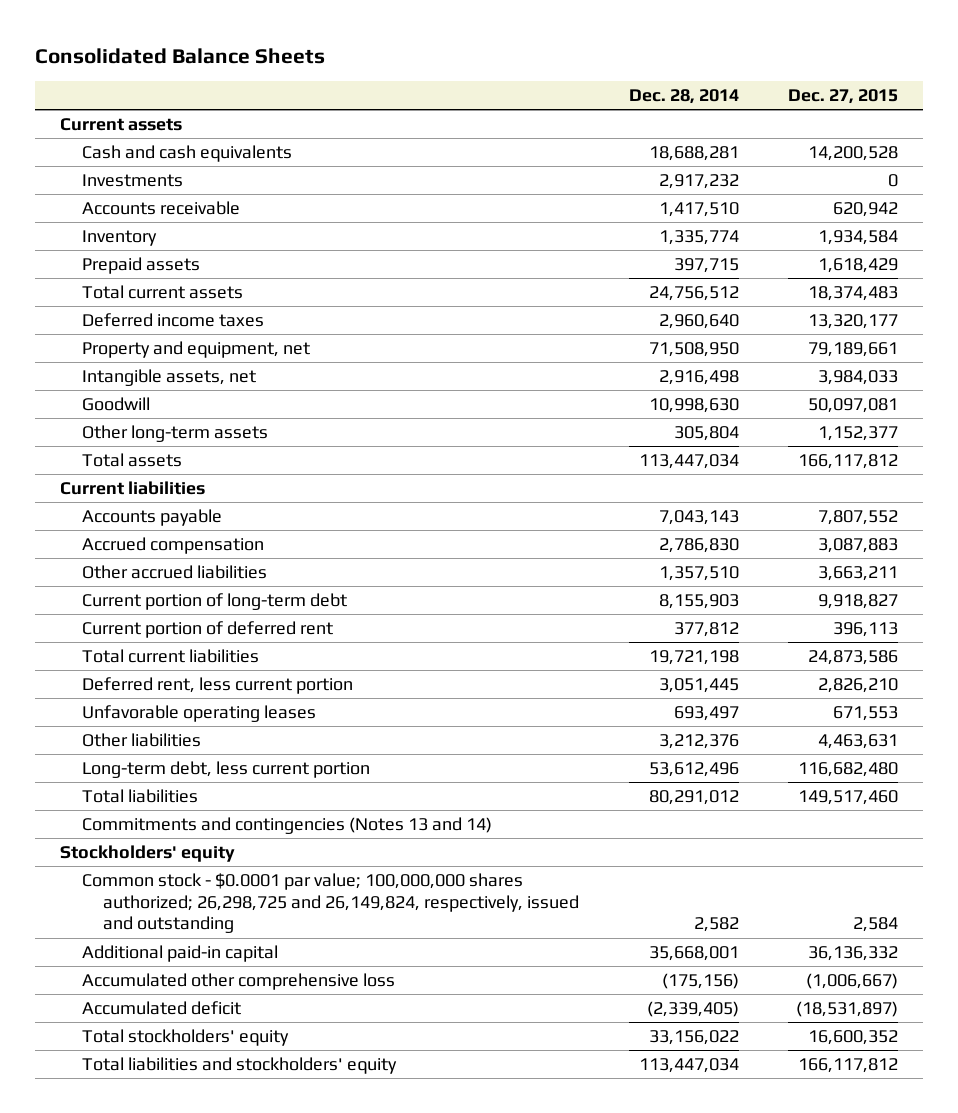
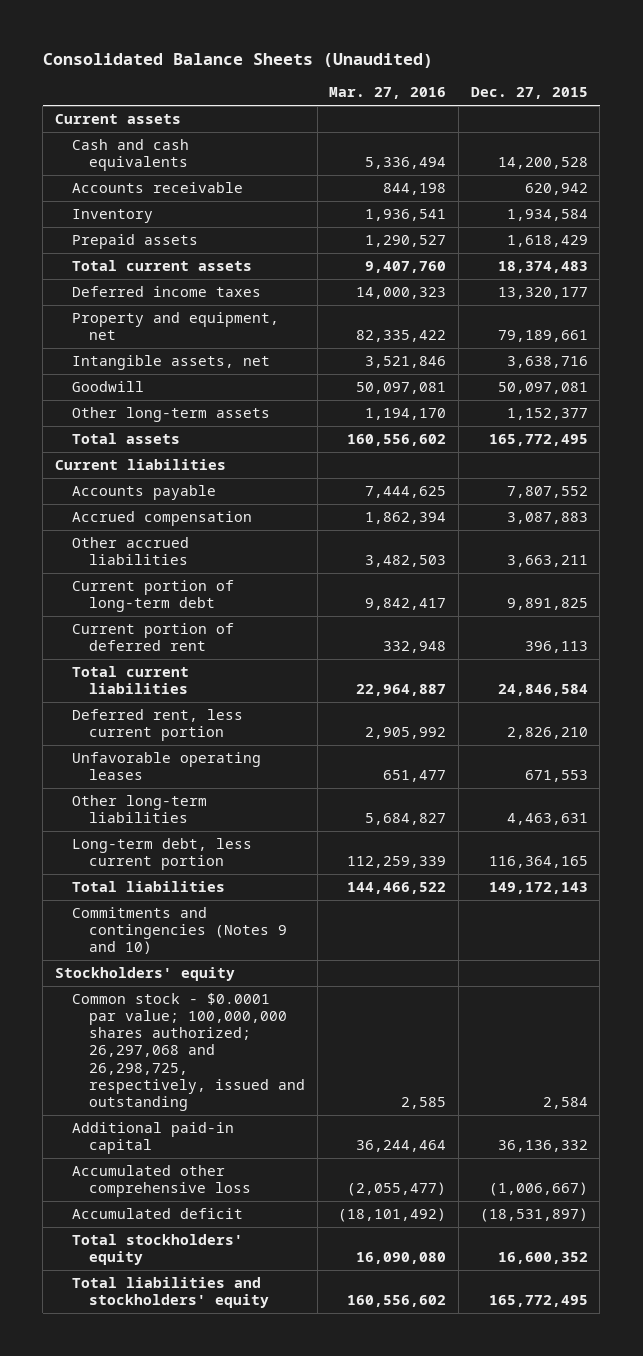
- Consolidated Balance Sheets
+ Consolidated Balance Sheets (Unaudited)
- | Dec. 28, 2014 | Dec. 27, 2015
+ | Mar. 27, 2016 | Dec. 27, 2015
- Investments | 2,917,232 | 0
- Intangible assets, net | 2,916,498 | 3,984,033
+ Intangible assets, net | 3,521,846 | 3,638,716
- Total assets | 113,447,034 | 166,117,812
+ Total assets | 160,556,602 | 165,772,495
- Current portion of long-term debt | 8,155,903 | 9,918,827
+ Current portion of long-term debt | 9,842,417 | 9,891,825
- Total current liabilities | 19,721,198 | 24,873,586
+ Total current liabilities | 22,964,887 | 24,846,584
- Other liabilities | 3,212,376 | 4,463,631
- Long-term debt, less current portion | 53,612,496 | 116,682,480
- Total liabilities | 80,291,012 | 149,517,460
- Commitments and contingencies (Notes 13 and 14)
+ Other long-term liabilities | 5,684,827 | 4,463,631
+ Long-term debt, less current portion | 112,259,339 | 116,364,165
+ Total liabilities | 144,466,522 | 149,172,143
+ Commitments and contingencies (Notes 9 and 10)
- Common stock - $0.0001 par value; 100,000,000 shares authorized; 26,298,725 and 26,149,824, respectively, issued and outstanding | 2,582 | 2,584
+ Common stock - $0.0001 par value; 100,000,000 shares authorized; 26,297,068 and 26,298,725, respectively, issued and outstanding | 2,585 | 2,584
- Total liabilities and stockholders' equity | 113,447,034 | 166,117,812
+ Total liabilities and stockholders' equity | 160,556,602 | 165,772,495

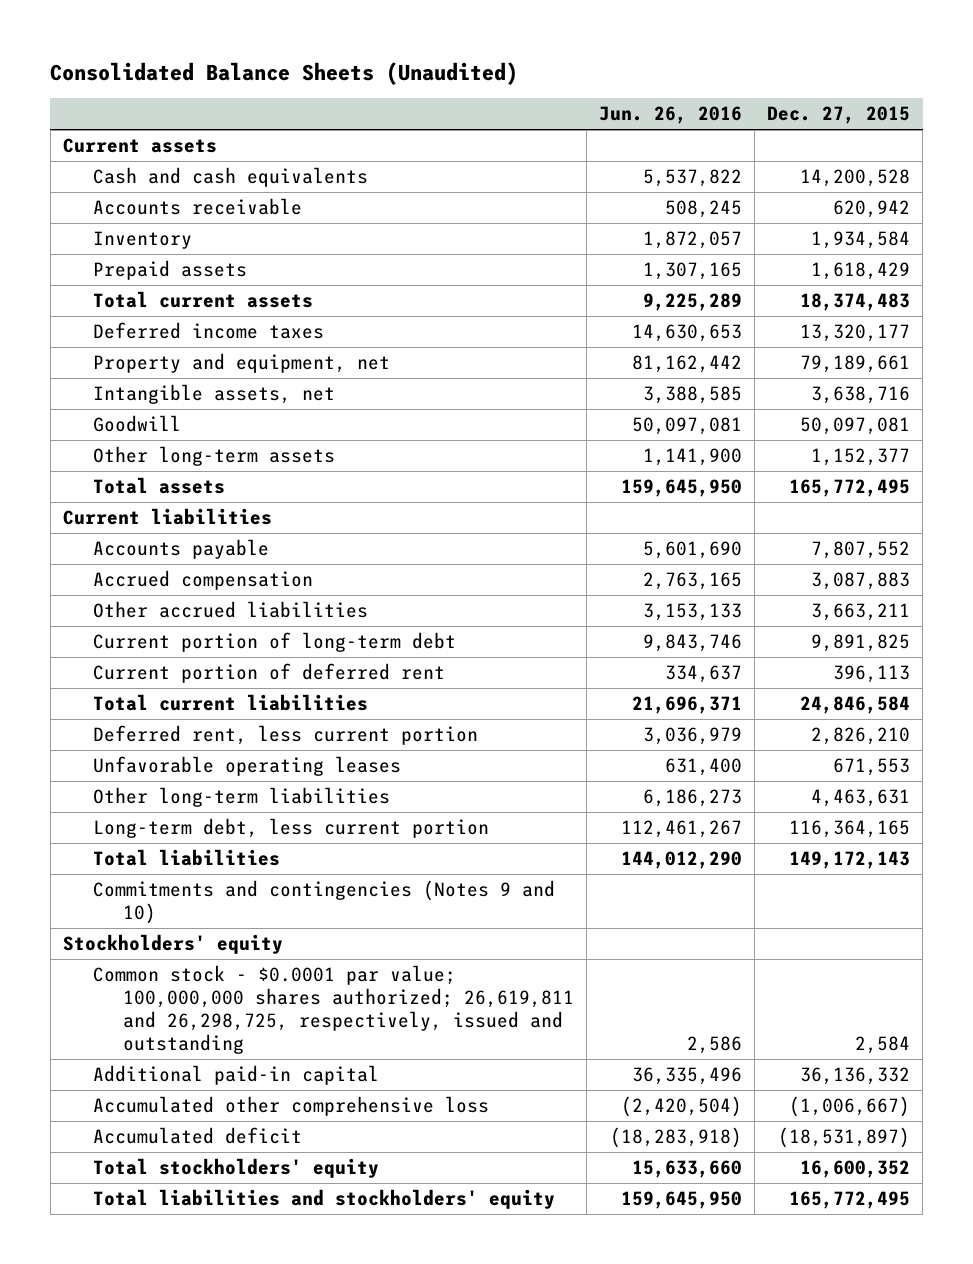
- | Mar. 27, 2016 | Dec. 27, 2015
+ | Jun. 26, 2016 | Dec. 27, 2015
- Common stock - $0.0001 par value; 100,000,000 shares authorized; 26,297,068 and 26,298,725, respectively, issued and outstanding | 2,585 | 2,584
+ Common stock - $0.0001 par value; 100,000,000 shares authorized; 26,619,811 and 26,298,725, respectively, issued and outstanding | 2,586 | 2,584

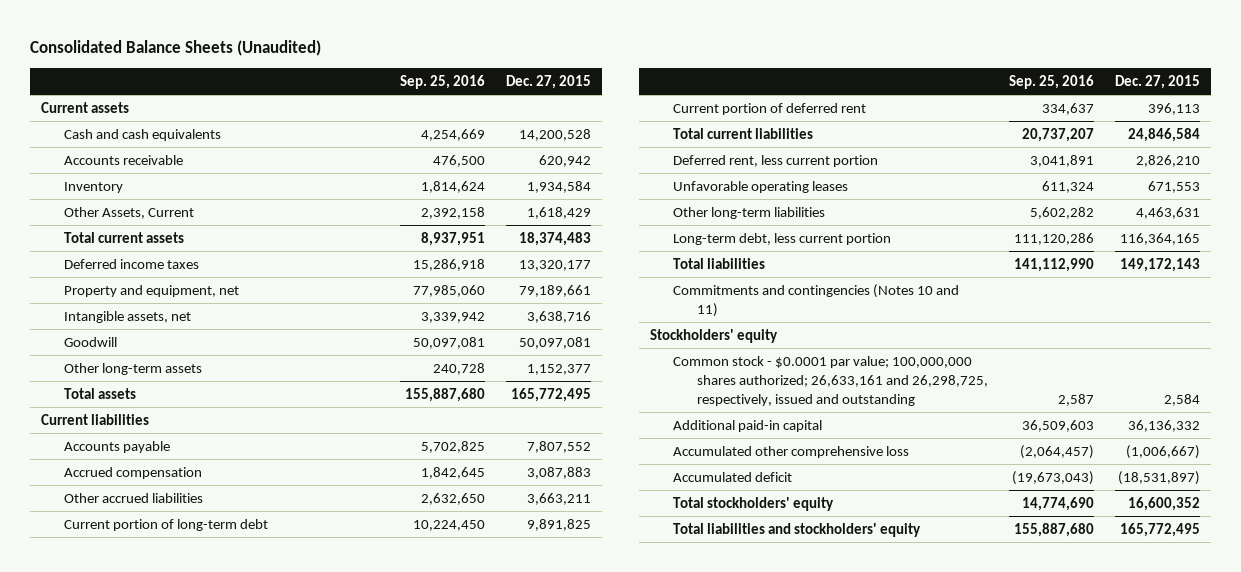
- | Jun. 26, 2016 | Dec. 27, 2015
+ | Sep. 25, 2016 | Dec. 27, 2015
- Prepaid assets | 1,307,165 | 1,618,429
+ Other Assets, Current | 2,392,158 | 1,618,429
- Commitments and contingencies (Notes 9 and 10)
+ Commitments and contingencies (Notes 10 and 11)
- Common stock - $0.0001 par value; 100,000,000 shares authorized; 26,619,811 and 26,298,725, respectively, issued and outstanding | 2,586 | 2,584
+ Common stock - $0.0001 par value; 100,000,000 shares authorized; 26,633,161 and 26,298,725, respectively, issued and outstanding | 2,587 | 2,584

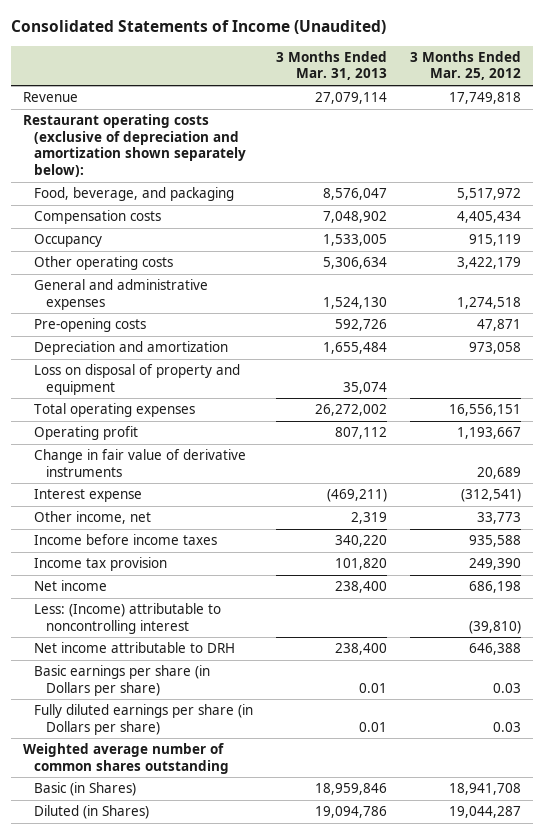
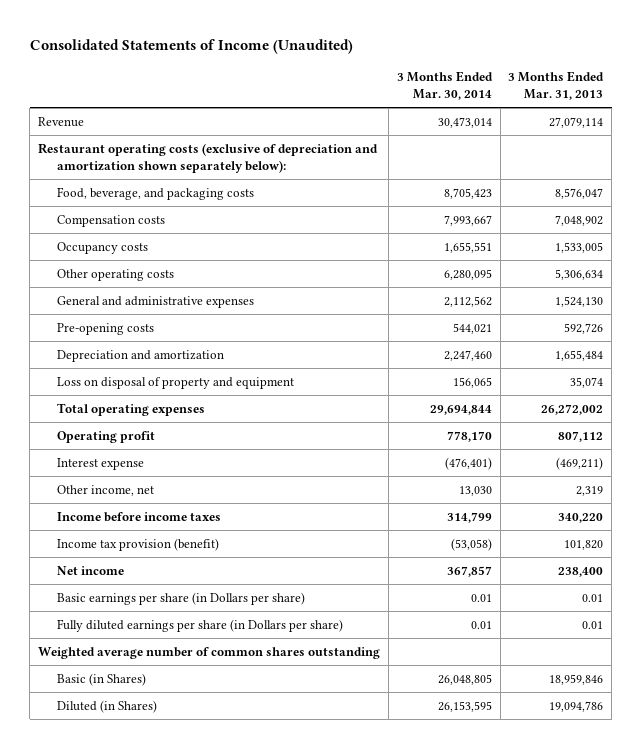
- | 3 Months Ended Mar. 31, 2013 | 3 Months Ended Mar. 25, 2012
+ | 3 Months Ended Mar. 30, 2014 | 3 Months Ended Mar. 31, 2013
- Food, beverage, and packaging | 8,576,047 | 5,517,972
+ Food, beverage, and packaging costs | 8,705,423 | 8,576,047
- Occupancy | 1,533,005 | 915,119
+ Occupancy costs | 1,655,551 | 1,533,005
- Change in fair value of derivative instruments | | 20,689
- Income tax provision | 101,820 | 249,390
+ Income tax provision (benefit) | (53,058) | 101,820
- Less: (Income) attributable to noncontrolling interest | | (39,810)
- Net income attributable to DRH | 238,400 | 646,388

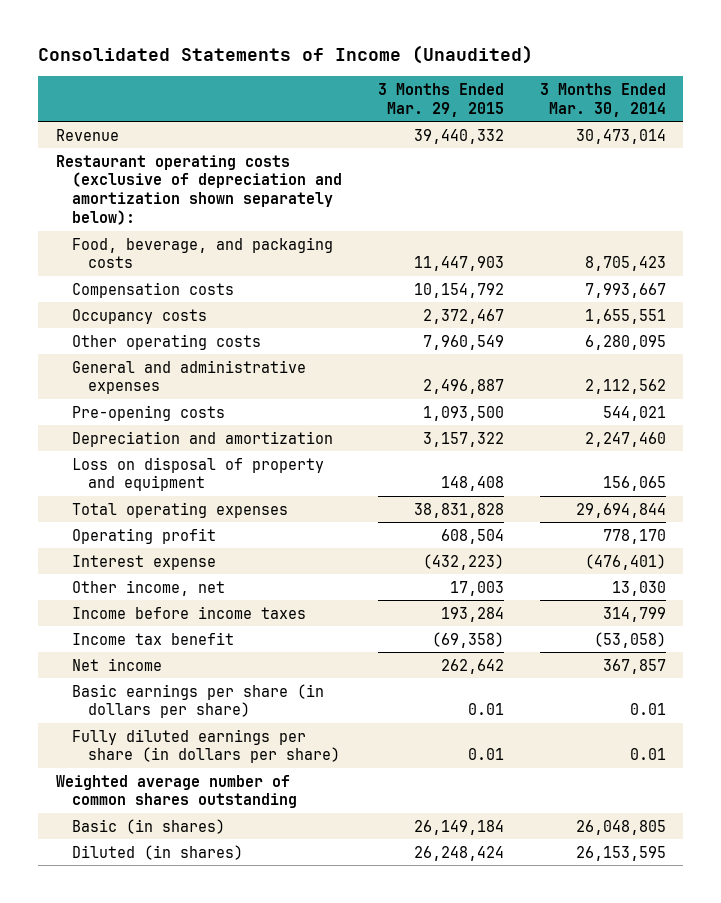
- | 3 Months Ended Mar. 30, 2014 | 3 Months Ended Mar. 31, 2013
+ | 3 Months Ended Mar. 29, 2015 | 3 Months Ended Mar. 30, 2014
- Income tax provision (benefit) | (53,058) | 101,820
+ Income tax benefit | (69,358) | (53,058)
- Basic earnings per share (in Dollars per share) | 0.01 | 0.01
- Fully diluted earnings per share (in Dollars per share) | 0.01 | 0.01
+ Basic earnings per share (in dollars per share) | 0.01 | 0.01
+ Fully diluted earnings per share (in dollars per share) | 0.01 | 0.01
- Basic (in Shares) | 26,048,805 | 18,959,846
- Diluted (in Shares) | 26,153,595 | 19,094,786
+ Basic (in shares) | 26,149,184 | 26,048,805
+ Diluted (in shares) | 26,248,424 | 26,153,595

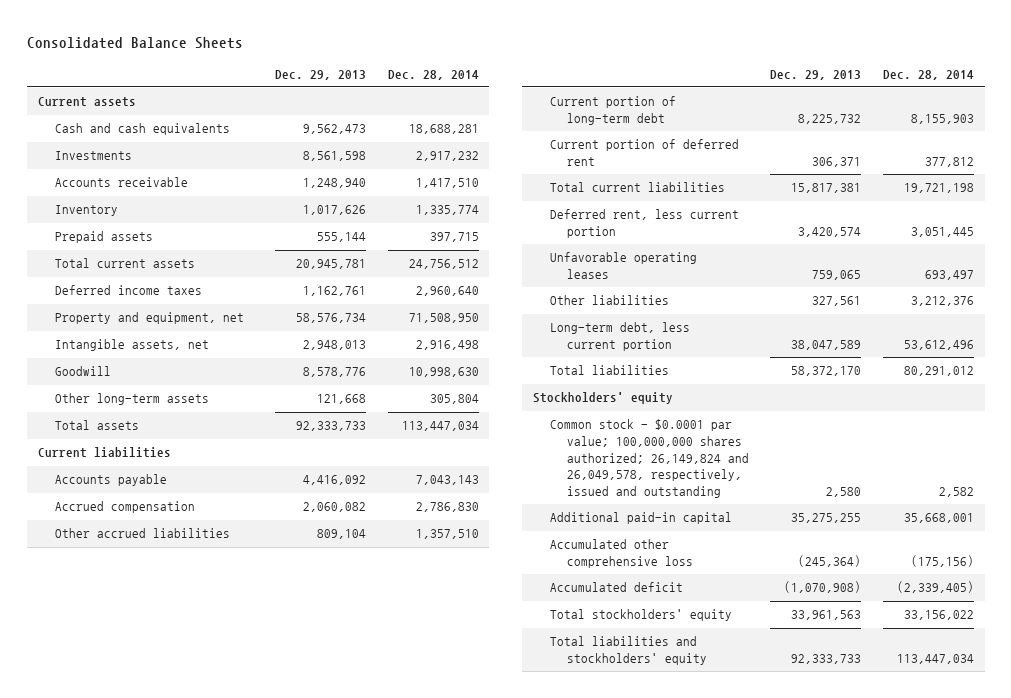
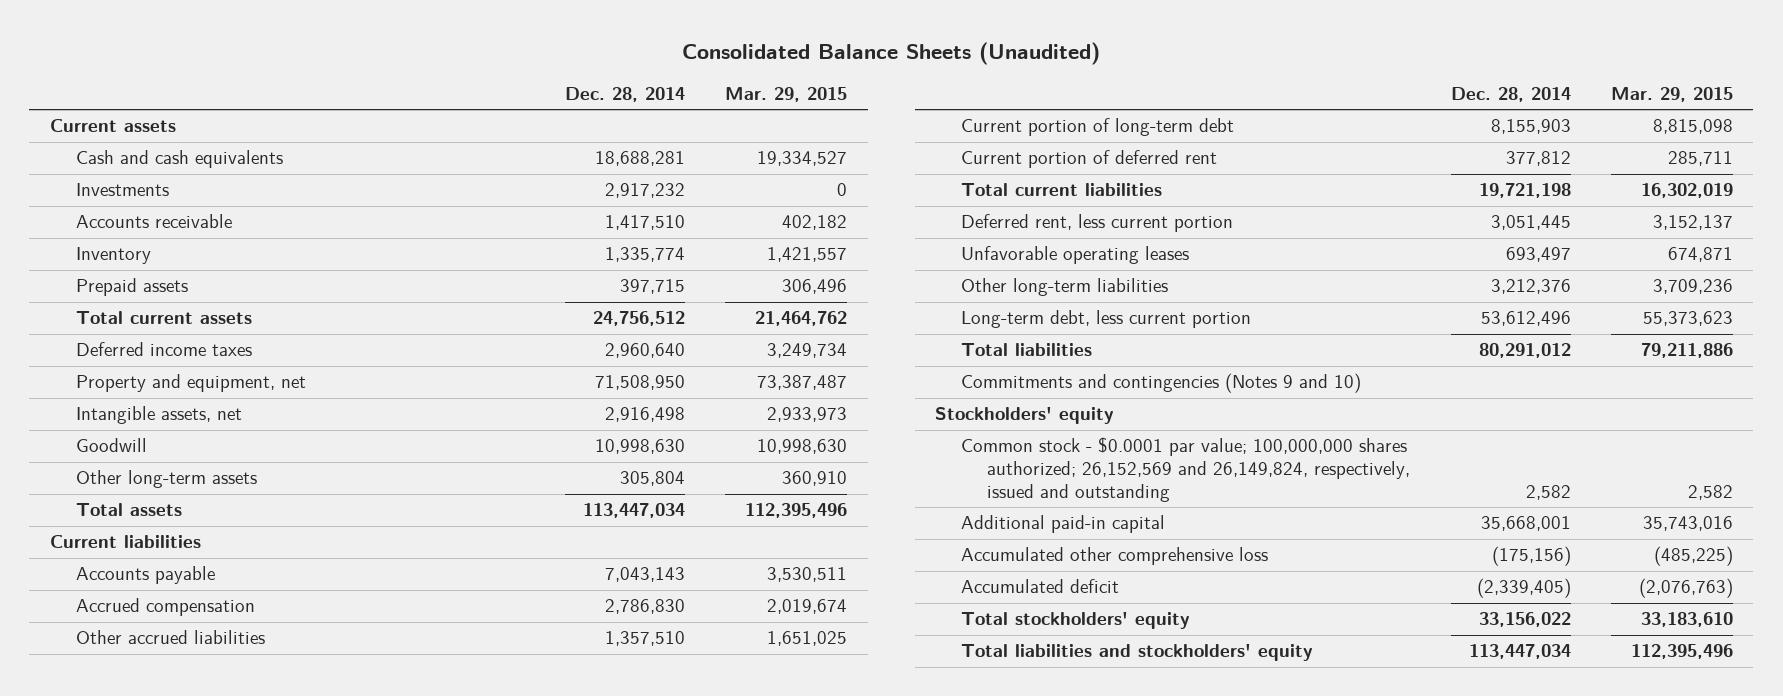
- Consolidated Balance Sheets
+ Consolidated Balance Sheets (Unaudited)
- | Dec. 29, 2013 | Dec. 28, 2014
+ | Dec. 28, 2014 | Mar. 29, 2015
- Other liabilities | 327,561 | 3,212,376
+ Other long-term liabilities | 3,212,376 | 3,709,236
+ Commitments and contingencies (Notes 9 and 10)
- Common stock - $0.0001 par value; 100,000,000 shares authorized; 26,149,824 and 26,049,578, respectively, issued and outstanding | 2,580 | 2,582
+ Common stock - $0.0001 par value; 100,000,000 shares authorized; 26,152,569 and 26,149,824, respectively, issued and outstanding | 2,582 | 2,582

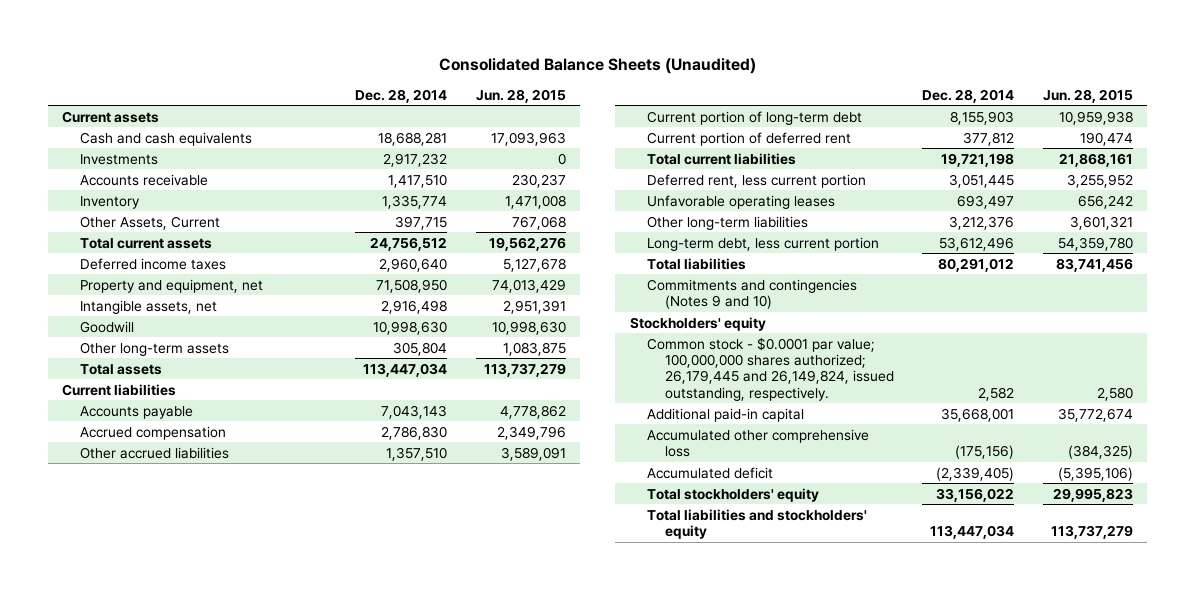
- | Dec. 28, 2014 | Mar. 29, 2015
+ | Dec. 28, 2014 | Jun. 28, 2015
- Prepaid assets | 397,715 | 306,496
+ Other Assets, Current | 397,715 | 767,068
- Common stock - $0.0001 par value; 100,000,000 shares authorized; 26,152,569 and 26,149,824, respectively, issued and outstanding | 2,582 | 2,582
+ Common stock - $0.0001 par value; 100,000,000 shares authorized; 26,179,445 and 26,149,824, issued outstanding, respectively. | 2,582 | 2,580

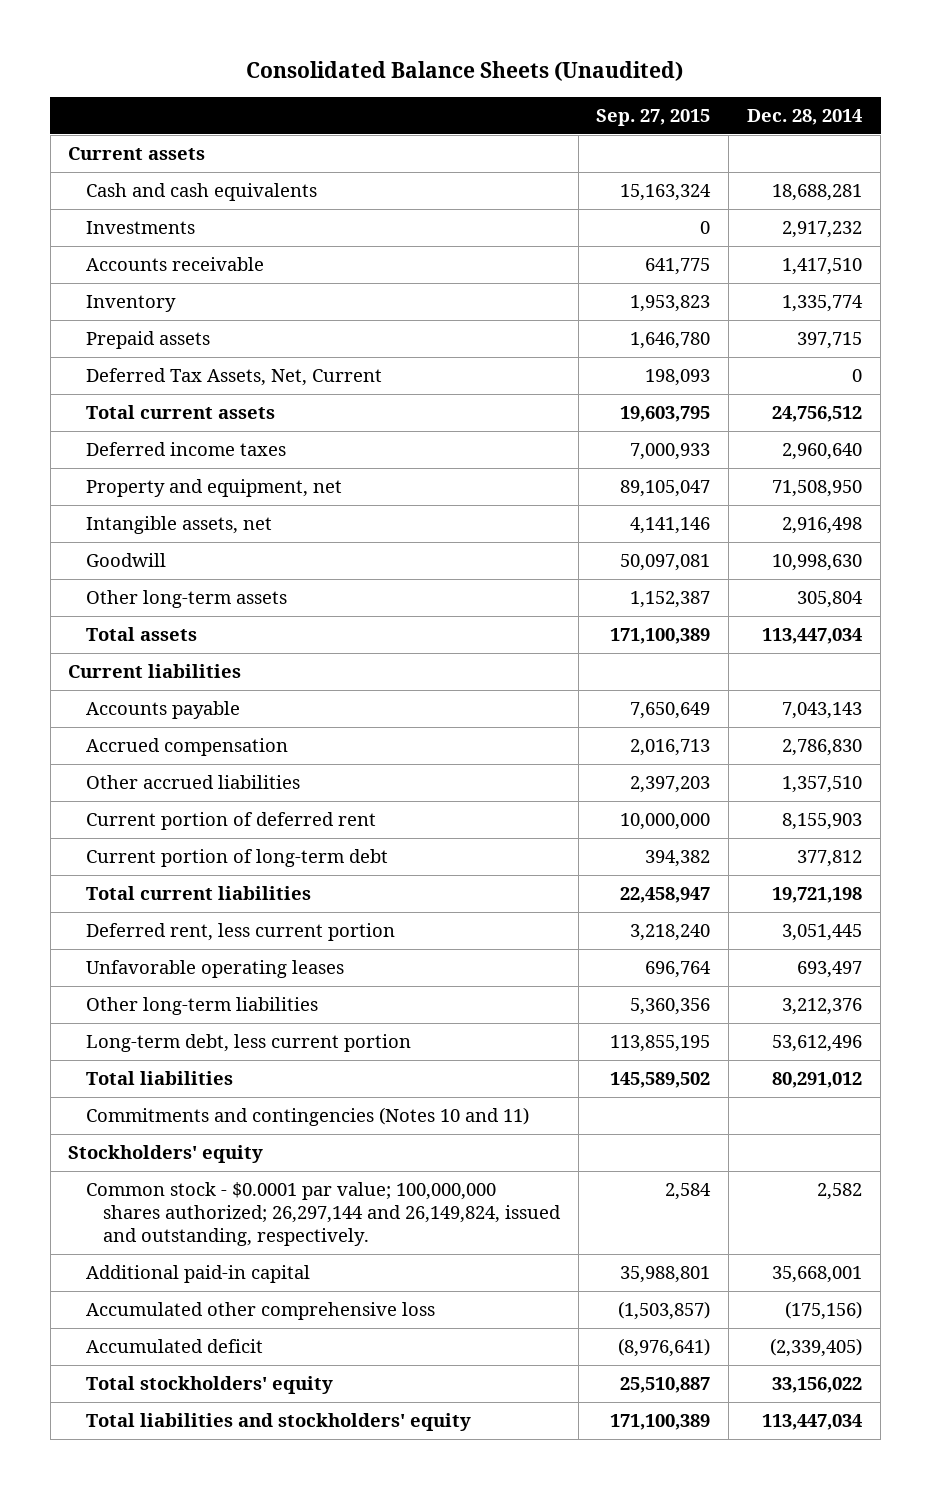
- | Dec. 28, 2014 | Jun. 28, 2015
+ | Sep. 27, 2015 | Dec. 28, 2014
- Other Assets, Current | 397,715 | 767,068
+ Prepaid assets | 1,646,780 | 397,715
+ Deferred Tax Assets, Net, Current | 198,093 | 0
- Current portion of long-term debt | 8,155,903 | 10,959,938
- Current portion of deferred rent | 377,812 | 190,474
+ Current portion of deferred rent | 10,000,000 | 8,155,903
+ Current portion of long-term debt | 394,382 | 377,812
- Commitments and contingencies (Notes 9 and 10)
+ Commitments and contingencies (Notes 10 and 11)
- Common stock - $0.0001 par value; 100,000,000 shares authorized; 26,179,445 and 26,149,824, issued outstanding, respectively. | 2,582 | 2,580
+ Common stock - $0.0001 par value; 100,000,000 shares authorized; 26,297,144 and 26,149,824, issued and outstanding, respectively. | 2,584 | 2,582

